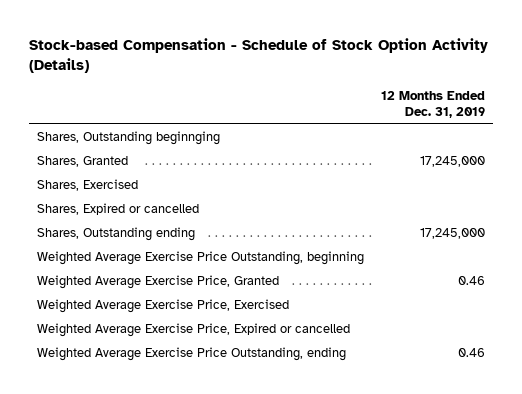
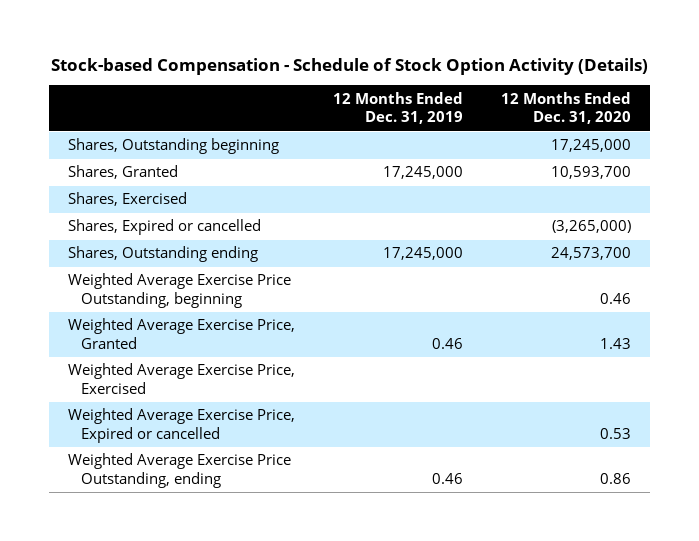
- | 12 Months Ended Dec. 31, 2019
+ | 12 Months Ended Dec. 31, 2019 | 12 Months Ended Dec. 31, 2020
- Shares, Outstanding beginnging
+ Shares, Outstanding beginning | | 17,245,000

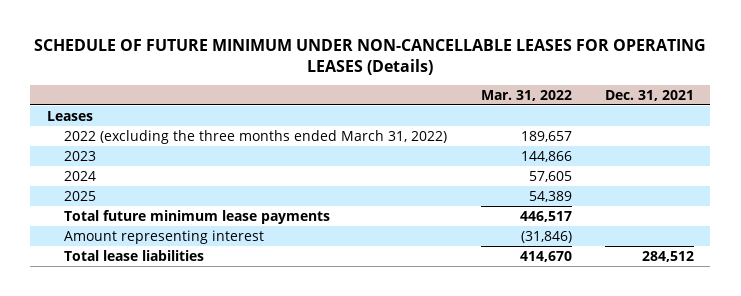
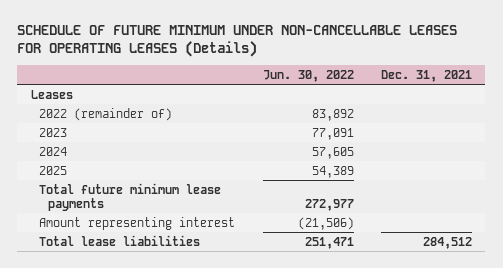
- | Mar. 31, 2022 | Dec. 31, 2021
+ | Jun. 30, 2022 | Dec. 31, 2021
- 2022 (excluding the three months ended March 31, 2022) | 189,657 |
+ 2022 (remainder of) | 83,892 |

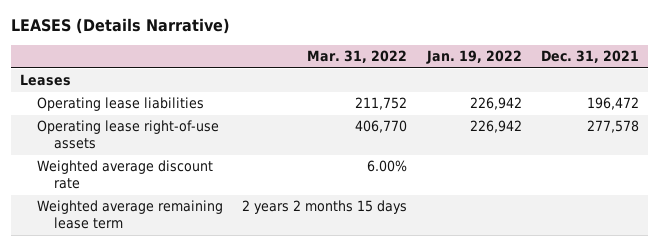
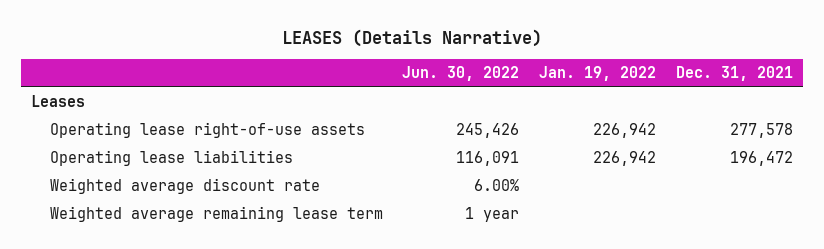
- | Mar. 31, 2022 | Jan. 19, 2022 | Dec. 31, 2021
+ | Jun. 30, 2022 | Jan. 19, 2022 | Dec. 31, 2021
moved down: Operating lease liabilities | 116,091 | 226,942 | 196,472

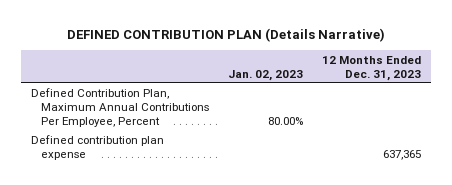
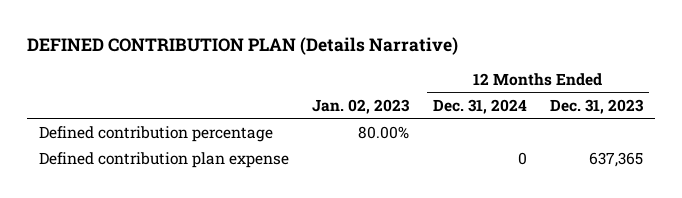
- | Jan. 02, 2023 | 12 Months Ended Dec. 31, 2023
+ | Jan. 02, 2023 | 12 Months Ended Dec. 31, 2024 | 12 Months Ended Dec. 31, 2023
- Defined Contribution Plan, Maximum Annual Contributions Per Employee, Percent | 80.00% |
+ Defined contribution percentage | 80.00% | |

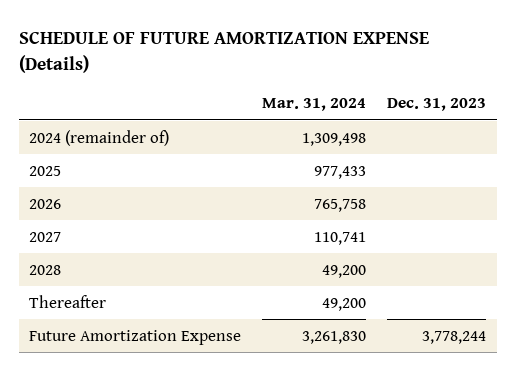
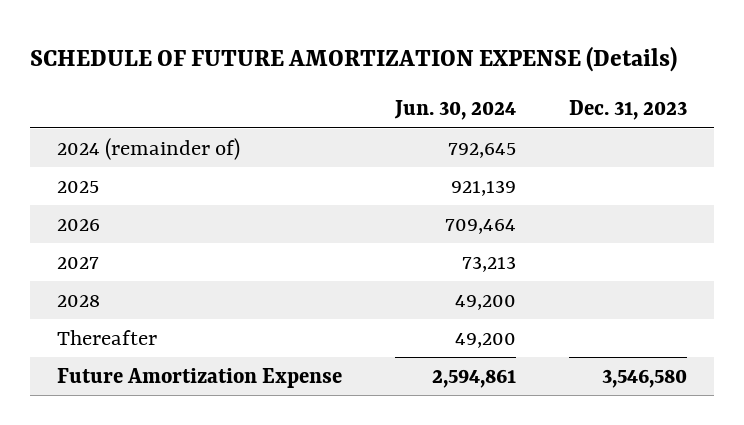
- | Mar. 31, 2024 | Dec. 31, 2023
+ | Jun. 30, 2024 | Dec. 31, 2023
- Future Amortization Expense | 3,261,830 | 3,778,244
+ Future Amortization Expense | 2,594,861 | 3,546,580

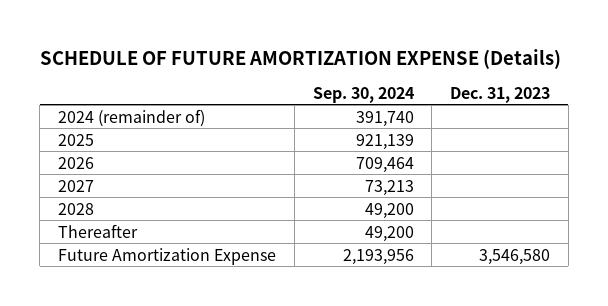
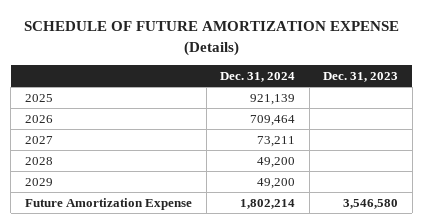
- | Sep. 30, 2024 | Dec. 31, 2023
+ | Dec. 31, 2024 | Dec. 31, 2023
- 2024 (remainder of) | 391,740 |
- Thereafter | 49,200 |
+ 2029 | 49,200 |

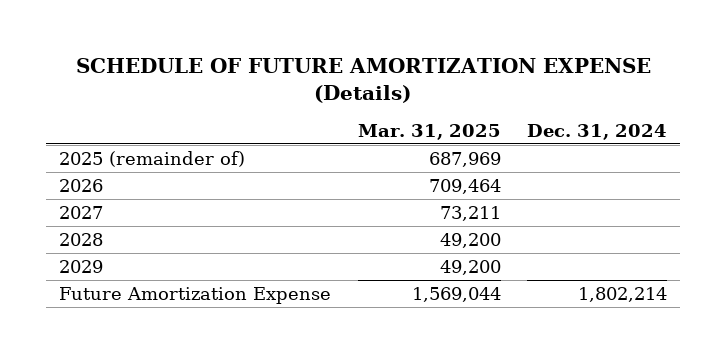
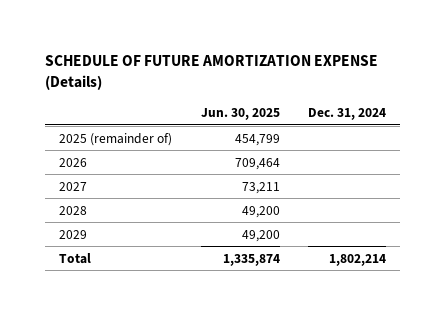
- | Mar. 31, 2025 | Dec. 31, 2024
+ | Jun. 30, 2025 | Dec. 31, 2024
- Future Amortization Expense | 1,569,044 | 1,802,214
+ Total | 1,335,874 | 1,802,214

